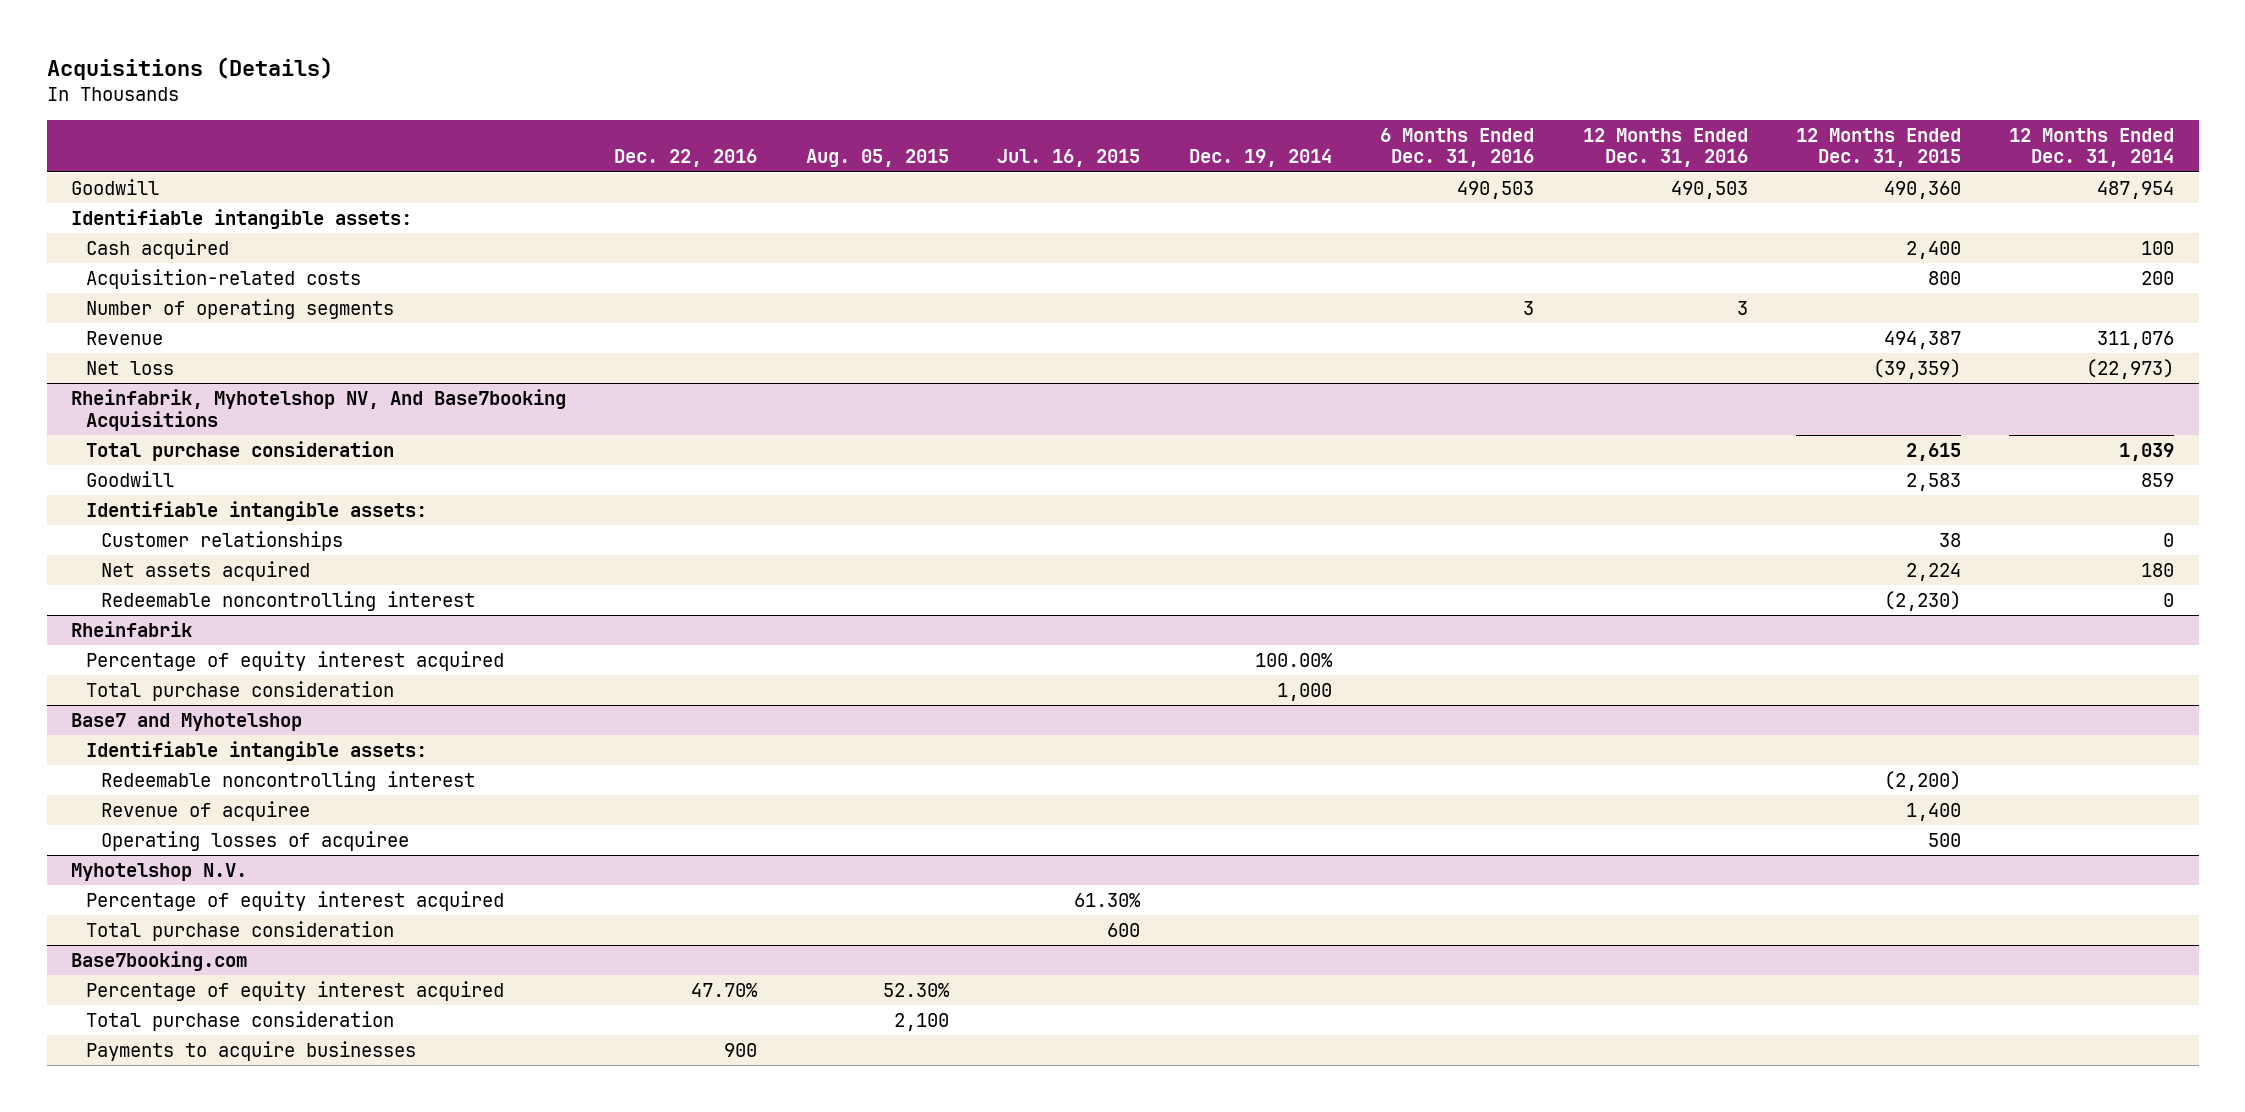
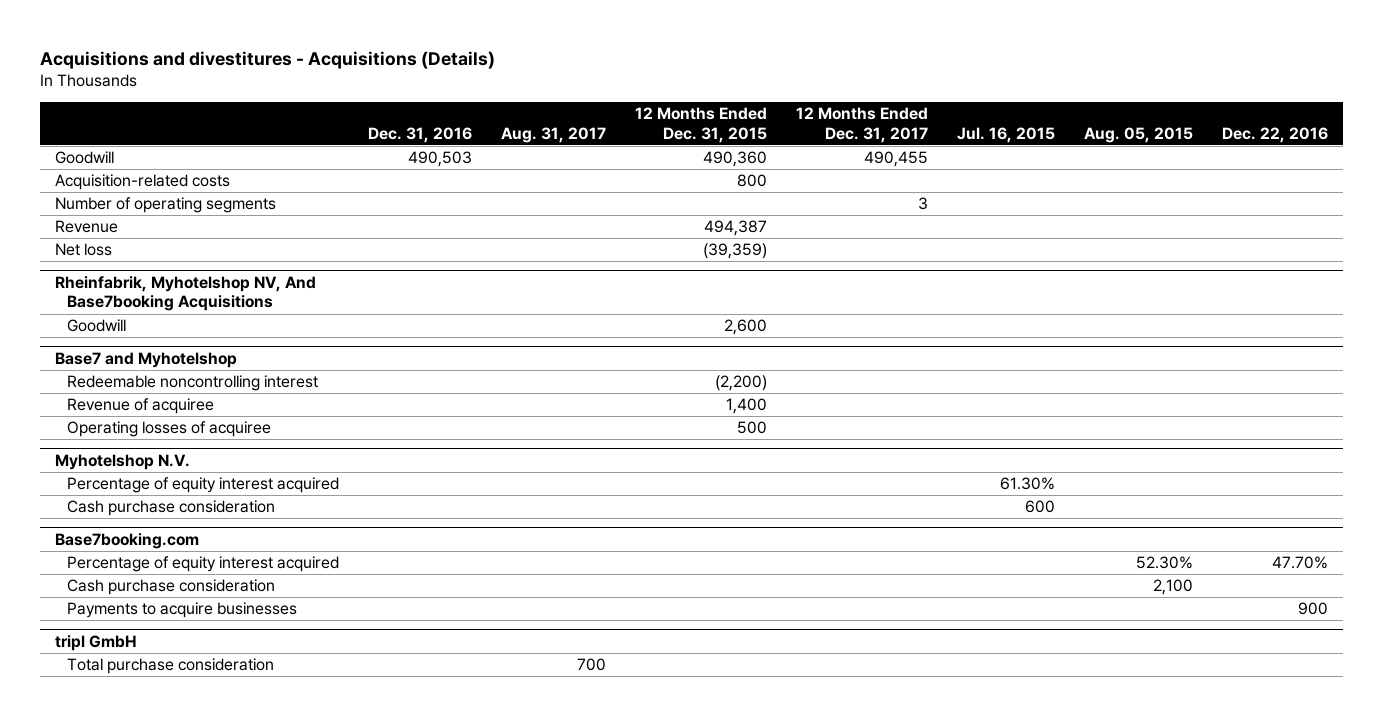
- Acquisitions (Details)
+ Acquisitions and divestitures - Acquisitions (Details)
- | Dec. 22, 2016 | Aug. 05, 2015 | Jul. 16, 2015 | Dec. 19, 2014 | 6 Months Ended Dec. 31, 2016 | 12 Months Ended Dec. 31, 2016 | 12 Months Ended Dec. 31, 2015 | 12 Months Ended Dec. 31, 2014
+ | Dec. 31, 2016 | Aug. 31, 2017 | 12 Months Ended Dec. 31, 2015 | 12 Months Ended Dec. 31, 2017 | Jul. 16, 2015 | Aug. 05, 2015 | Dec. 22, 2016
- Identifiable intangible assets:
- Cash acquired | | | | | | | 2,400 | 100
@ Rheinfabrik, Myhotelshop NV, And Base7booking Acquisitions
- Total purchase consideration | | | | | | | 2,615 | 1,039
- Goodwill | | | | | | | 2,583 | 859
- Identifiable intangible assets:
- Customer relationships | | | | | | | 38 | 0
- Net assets acquired | | | | | | | 2,224 | 180
- Redeemable noncontrolling interest | | | | | | | (2,230) | 0
- Rheinfabrik
- Percentage of equity interest acquired | | | | 100.00% | | | |
- Total purchase consideration | | | | 1,000 | | | |
@ Rheinfabrik, Myhotelshop NV, And Base7booking Acquisitions
+ Goodwill | | | 2,600 | | | |
@ Base7 and Myhotelshop
- Identifiable intangible assets:
@ Myhotelshop N.V.
- Total purchase consideration | | | 600 | | | | |
+ Cash purchase consideration | | | | | 600 | |
@ Base7booking.com
- Total purchase consideration | | 2,100 | | | | | |
+ Cash purchase consideration | | | | | | 2,100 |
+ tripl GmbH
+ Total purchase consideration | | 700 | | | | |

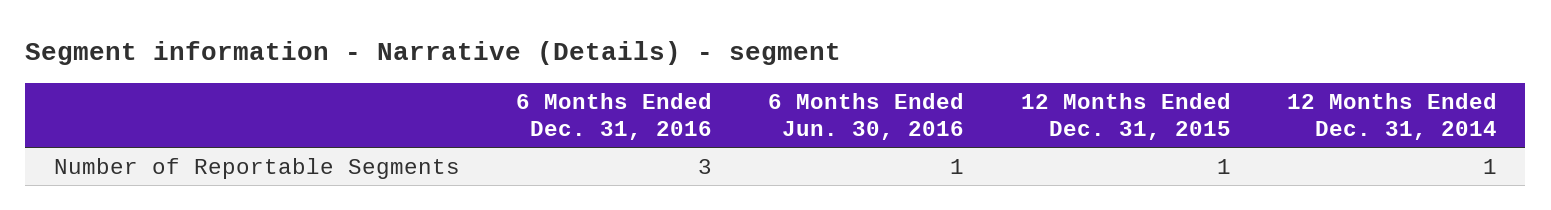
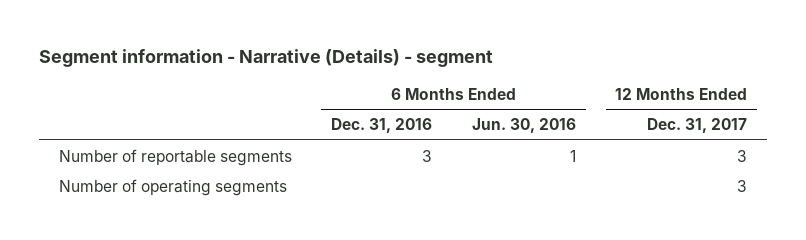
- | 6 Months Ended Dec. 31, 2016 | 6 Months Ended Jun. 30, 2016 | 12 Months Ended Dec. 31, 2015 | 12 Months Ended Dec. 31, 2014
+ | 6 Months Ended Dec. 31, 2016 | 6 Months Ended Jun. 30, 2016 | 12 Months Ended Dec. 31, 2017
- Number of Reportable Segments | 3 | 1 | 1 | 1
+ Number of reportable segments | 3 | 1 | 3
+ Number of operating segments | | | 3

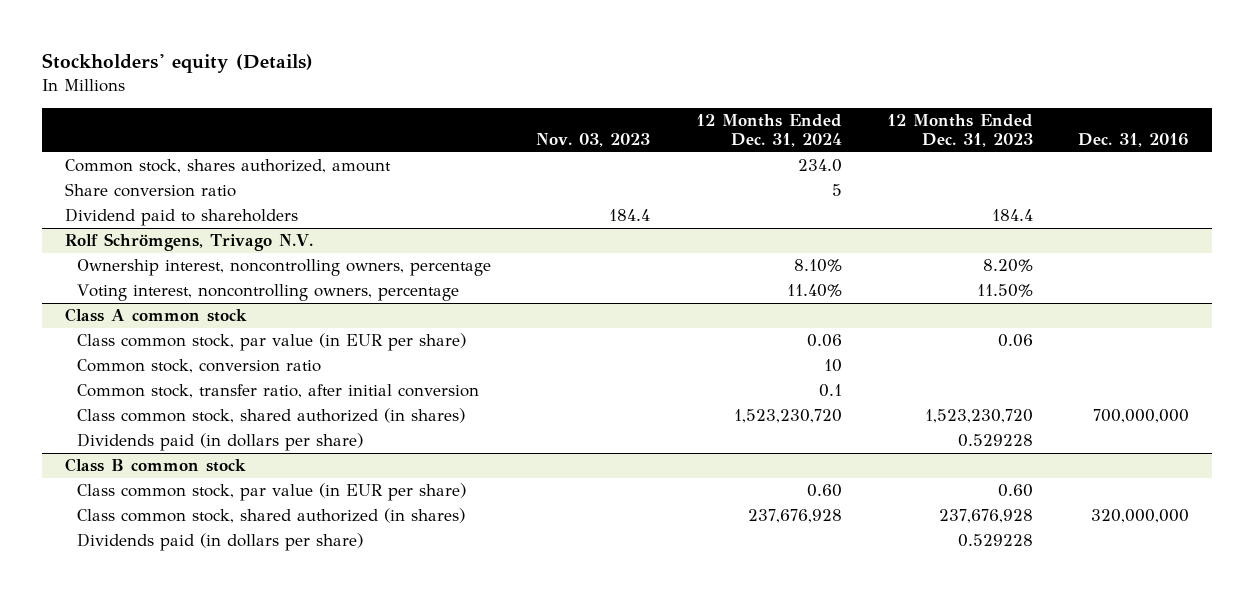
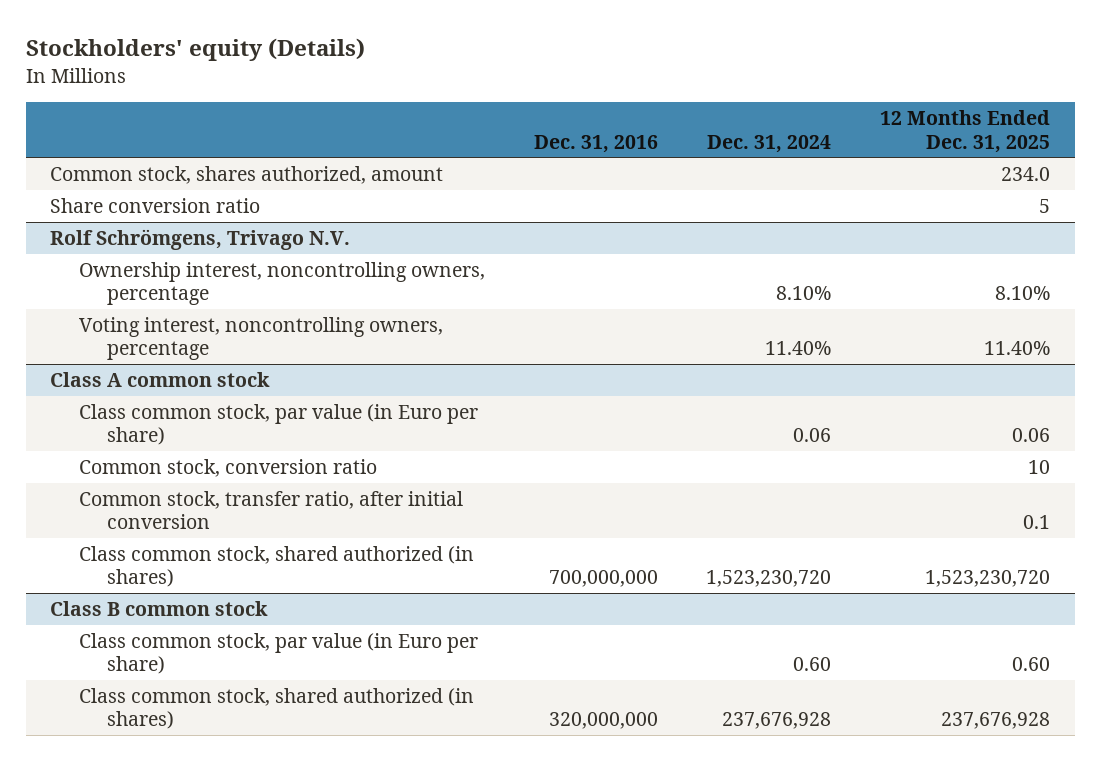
- | Nov. 03, 2023 | 12 Months Ended Dec. 31, 2024 | 12 Months Ended Dec. 31, 2023 | Dec. 31, 2016
+ | Dec. 31, 2016 | Dec. 31, 2024 | 12 Months Ended Dec. 31, 2025
- Dividend paid to shareholders | 184.4 | | 184.4 |
@ Class A common stock
- Class common stock, par value (in EUR per share) | | 0.06 | 0.06 |
+ Class common stock, par value (in Euro per share) | | 0.06 | 0.06
- Dividends paid (in dollars per share) | | | 0.529228 |
@ Class B common stock
- Class common stock, par value (in EUR per share) | | 0.60 | 0.60 |
+ Class common stock, par value (in Euro per share) | | 0.60 | 0.60
- Dividends paid (in dollars per share) | | | 0.529228 |

